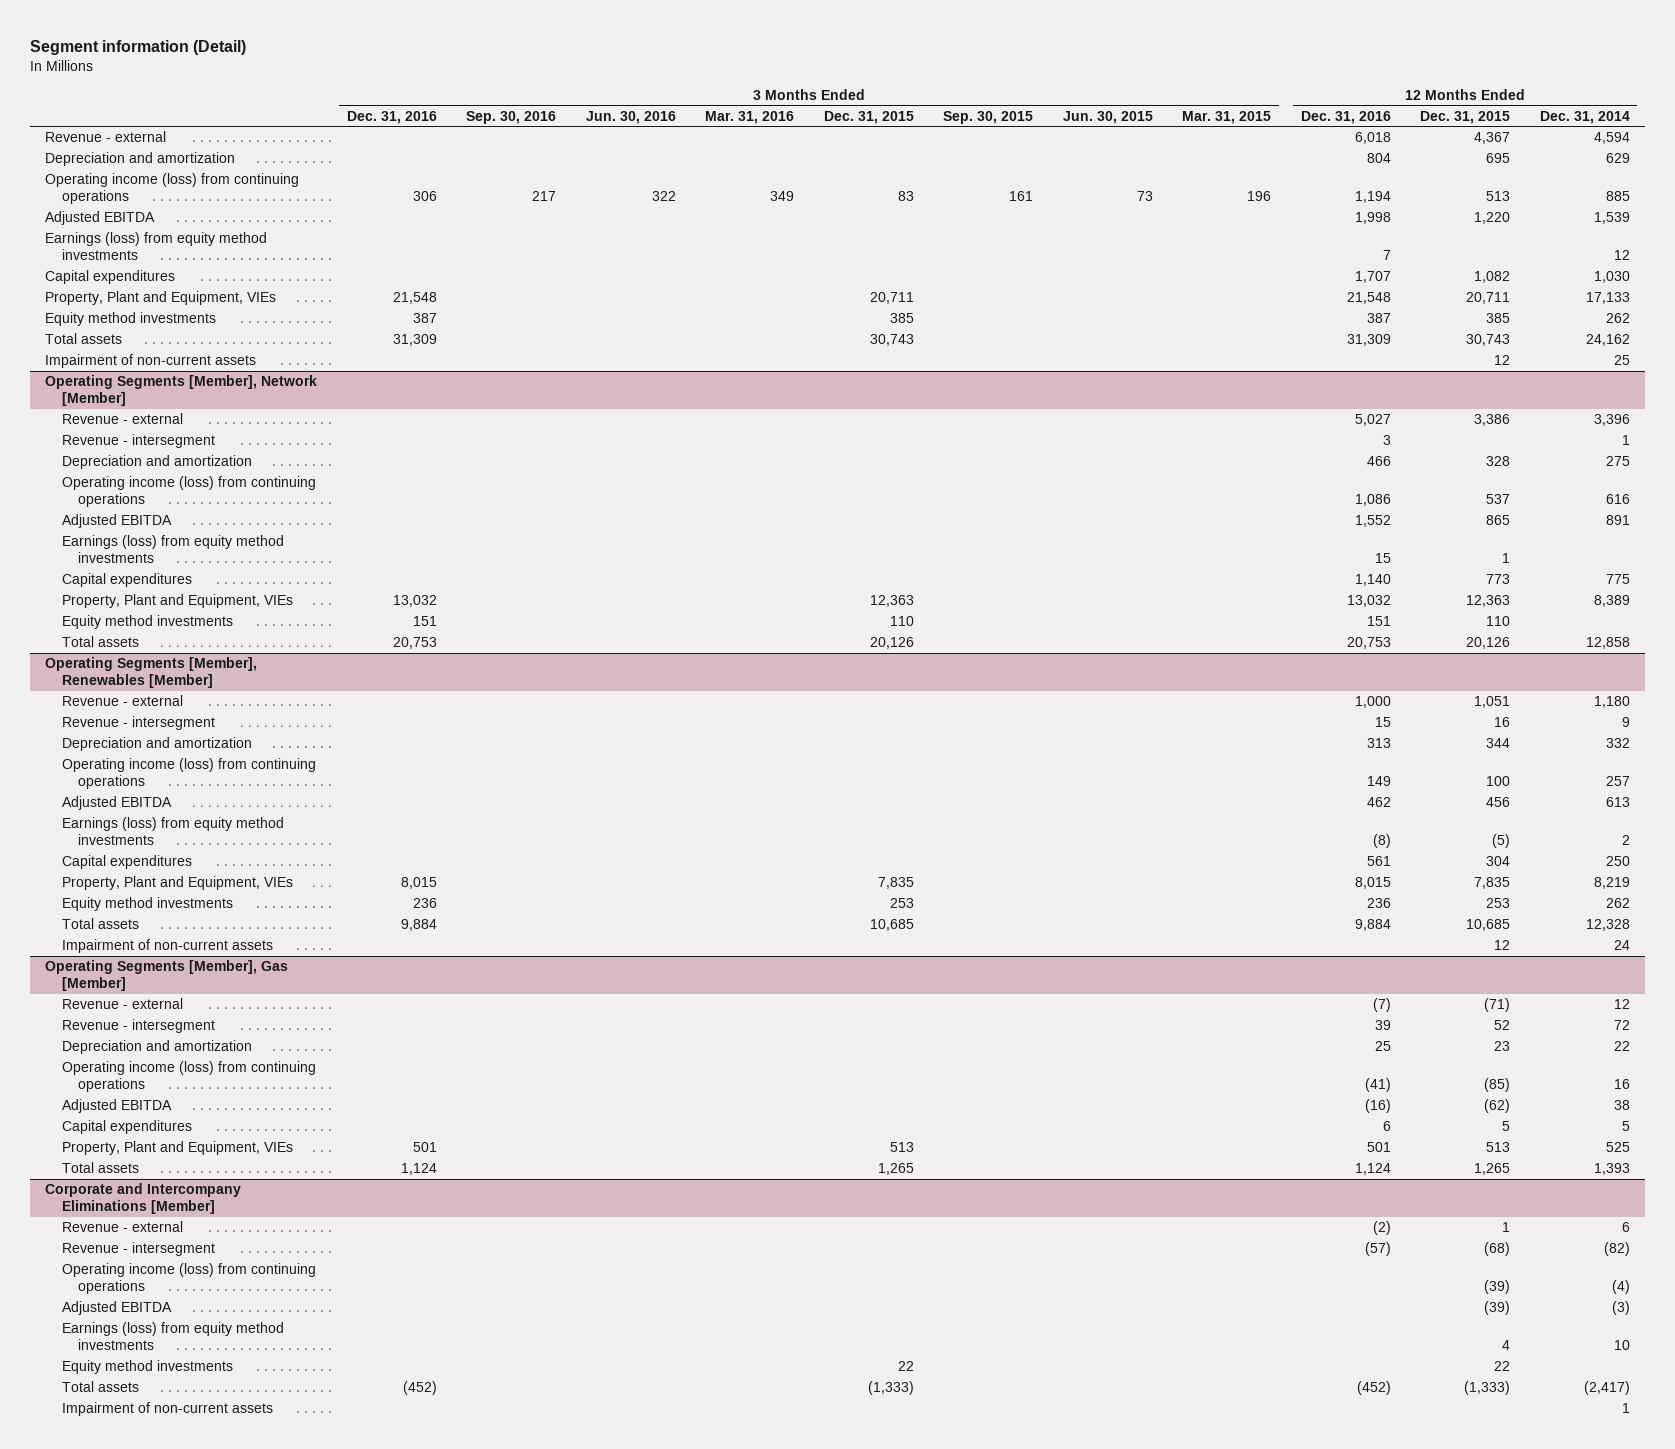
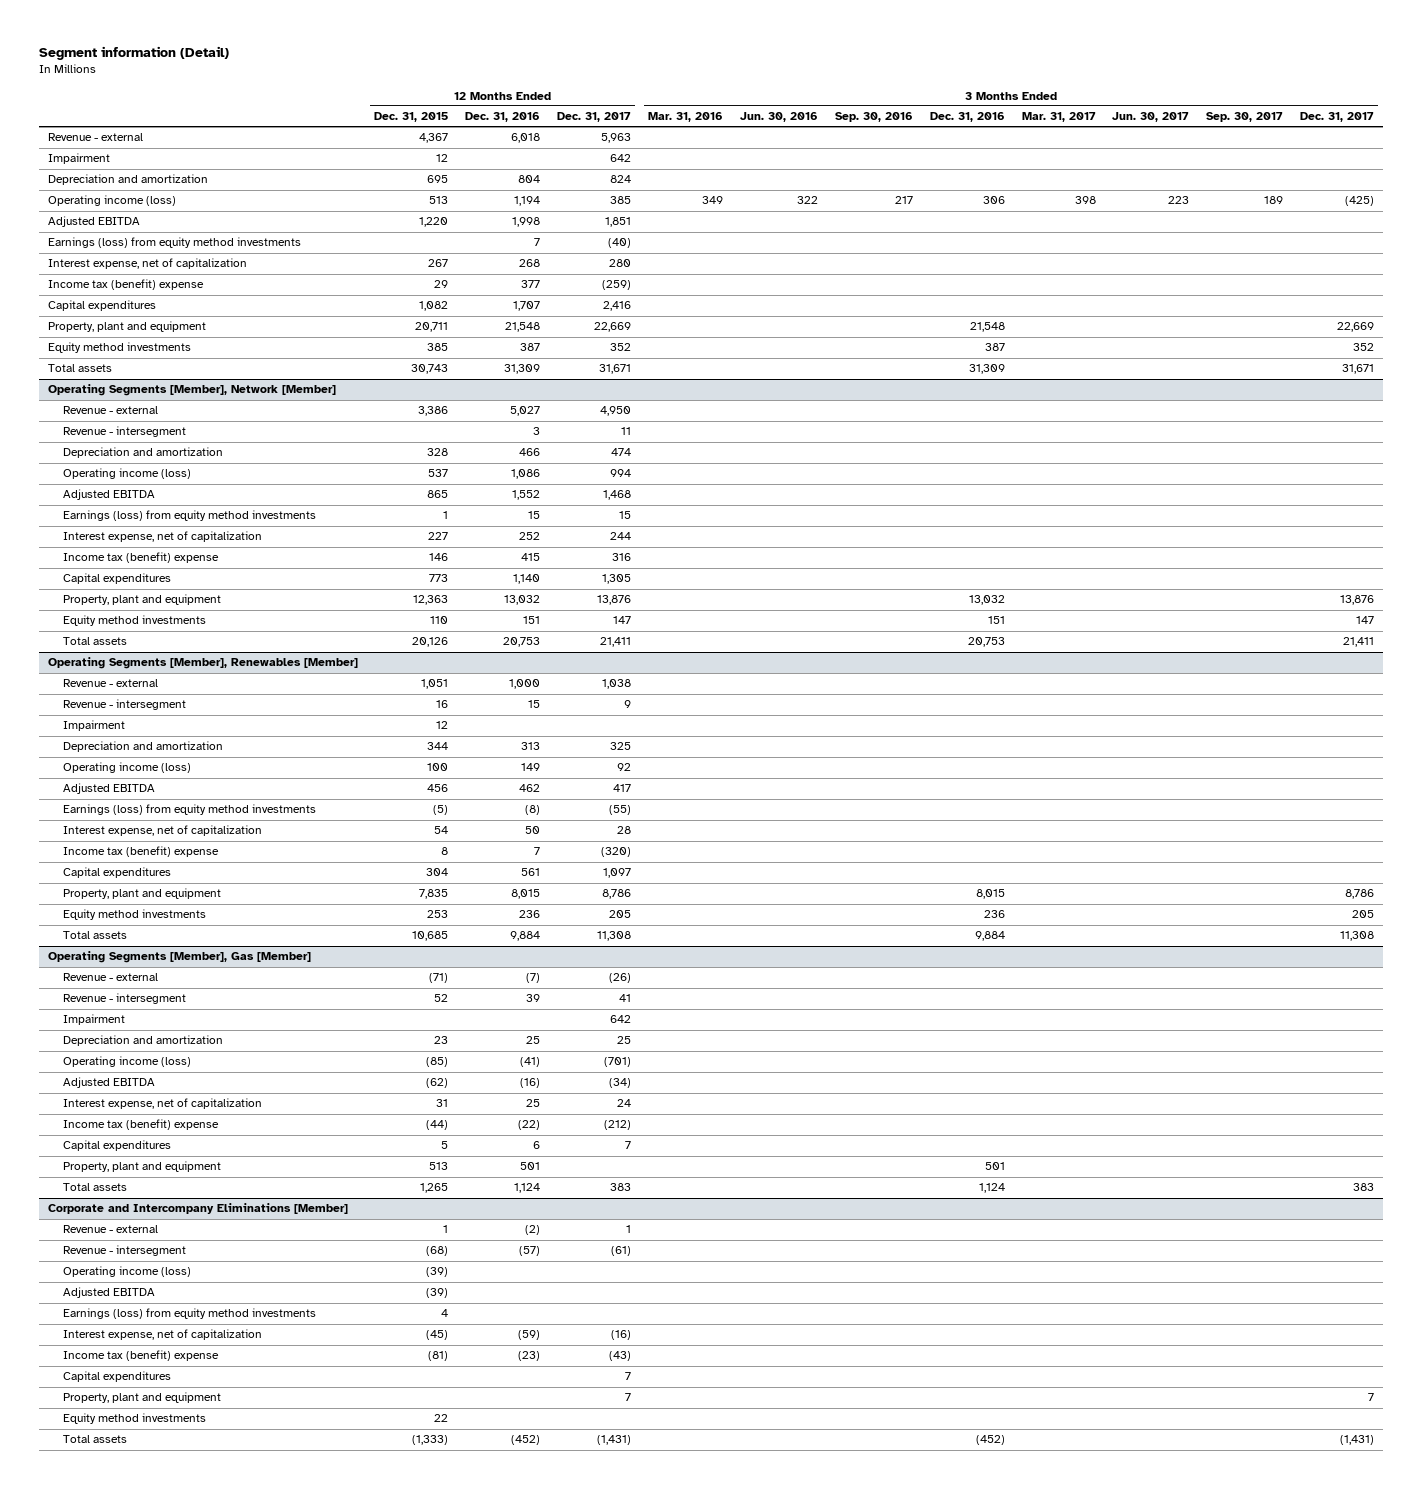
- | 3 Months Ended Dec. 31, 2016 | 3 Months Ended Sep. 30, 2016 | 3 Months Ended Jun. 30, 2016 | 3 Months Ended Mar. 31, 2016 | 3 Months Ended Dec. 31, 2015 | 3 Months Ended Sep. 30, 2015 | 3 Months Ended Jun. 30, 2015 | 3 Months Ended Mar. 31, 2015 | 12 Months Ended Dec. 31, 2016 | 12 Months Ended Dec. 31, 2015 | 12 Months Ended Dec. 31, 2014
+ | 12 Months Ended Dec. 31, 2015 | 12 Months Ended Dec. 31, 2016 | 12 Months Ended Dec. 31, 2017 | 3 Months Ended Mar. 31, 2016 | 3 Months Ended Jun. 30, 2016 | 3 Months Ended Sep. 30, 2016 | 3 Months Ended Dec. 31, 2016 | 3 Months Ended Mar. 31, 2017 | 3 Months Ended Jun. 30, 2017 | 3 Months Ended Sep. 30, 2017 | 3 Months Ended Dec. 31, 2017
+ Impairment | 12 | | 642 | | | | | | | |
- Operating income (loss) from continuing operations | 306 | 217 | 322 | 349 | 83 | 161 | 73 | 196 | 1,194 | 513 | 885
+ Operating income (loss) | 513 | 1,194 | 385 | 349 | 322 | 217 | 306 | 398 | 223 | 189 | (425)
+ Interest expense, net of capitalization | 267 | 268 | 280 | | | | | | | |
+ Income tax (benefit) expense | 29 | 377 | (259) | | | | | | | |
- Property, Plant and Equipment, VIEs | 21,548 | | | | 20,711 | | | | 21,548 | 20,711 | 17,133
+ Property, plant and equipment | 20,711 | 21,548 | 22,669 | | | | 21,548 | | | | 22,669
- Impairment of non-current assets | | | | | | | | | | 12 | 25
@ Operating Segments [Member], Network [Member]
- Operating income (loss) from continuing operations | | | | | | | | | 1,086 | 537 | 616
+ Operating income (loss) | 537 | 1,086 | 994 | | | | | | | |
+ Interest expense, net of capitalization | 227 | 252 | 244 | | | | | | | |
+ Income tax (benefit) expense | 146 | 415 | 316 | | | | | | | |
- Property, Plant and Equipment, VIEs | 13,032 | | | | 12,363 | | | | 13,032 | 12,363 | 8,389
+ Property, plant and equipment | 12,363 | 13,032 | 13,876 | | | | 13,032 | | | | 13,876
@ Operating Segments [Member], Renewables [Member]
+ Impairment | 12 | | | | | | | | | |
- Operating income (loss) from continuing operations | | | | | | | | | 149 | 100 | 257
+ Operating income (loss) | 100 | 149 | 92 | | | | | | | |
+ Interest expense, net of capitalization | 54 | 50 | 28 | | | | | | | |
+ Income tax (benefit) expense | 8 | 7 | (320) | | | | | | | |
- Property, Plant and Equipment, VIEs | 8,015 | | | | 7,835 | | | | 8,015 | 7,835 | 8,219
+ Property, plant and equipment | 7,835 | 8,015 | 8,786 | | | | 8,015 | | | | 8,786
- Impairment of non-current assets | | | | | | | | | | 12 | 24
@ Operating Segments [Member], Gas [Member]
+ Impairment | | | 642 | | | | | | | |
- Operating income (loss) from continuing operations | | | | | | | | | (41) | (85) | 16
+ Operating income (loss) | (85) | (41) | (701) | | | | | | | |
+ Interest expense, net of capitalization | 31 | 25 | 24 | | | | | | | |
+ Income tax (benefit) expense | (44) | (22) | (212) | | | | | | | |
- Property, Plant and Equipment, VIEs | 501 | | | | 513 | | | | 501 | 513 | 525
+ Property, plant and equipment | 513 | 501 | | | | | 501 | | | |
@ Corporate and Intercompany Eliminations [Member]
- Operating income (loss) from continuing operations | | | | | | | | | | (39) | (4)
+ Operating income (loss) | (39) | | | | | | | | | |
+ Interest expense, net of capitalization | (45) | (59) | (16) | | | | | | | |
+ Income tax (benefit) expense | (81) | (23) | (43) | | | | | | | |
+ Capital expenditures | | | 7 | | | | | | | |
+ Property, plant and equipment | | | 7 | | | | | | | | 7
- Impairment of non-current assets | | | | | | | | | | | 1

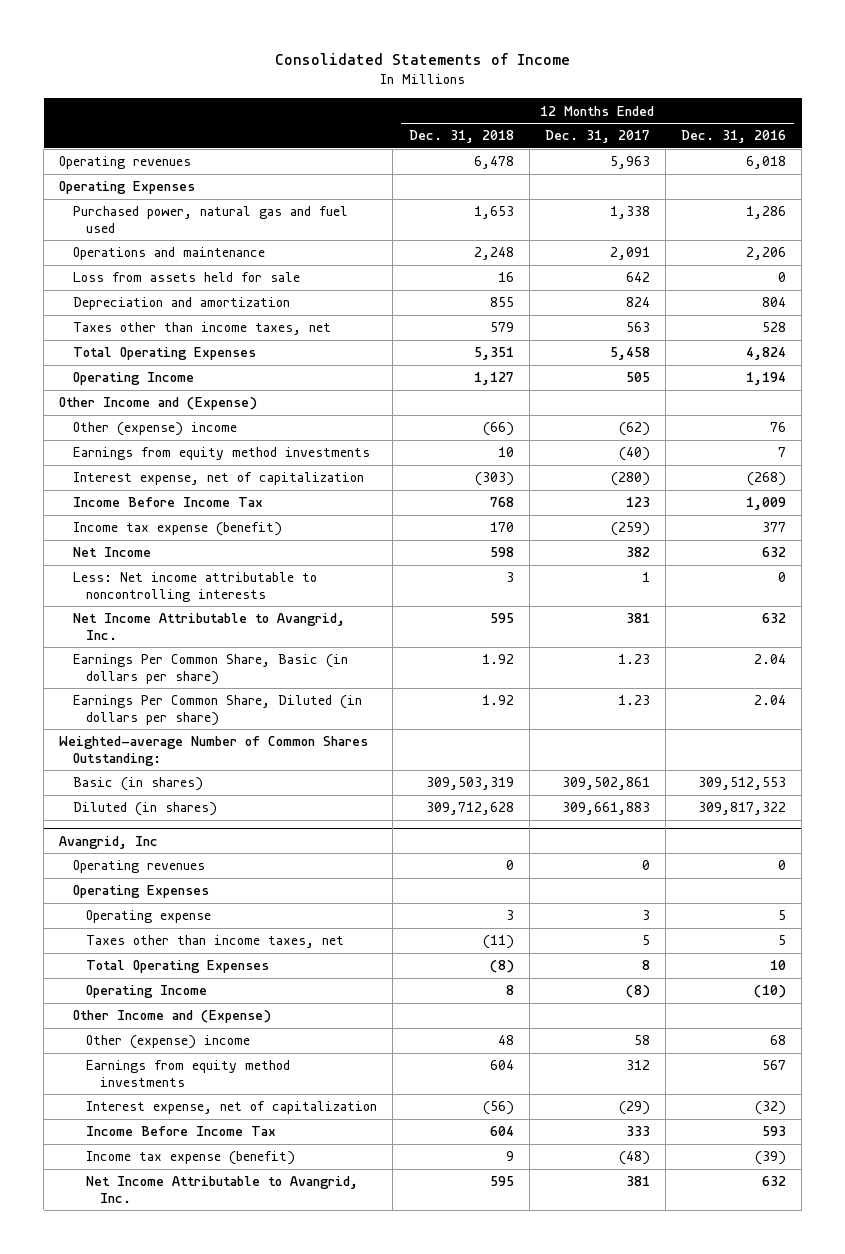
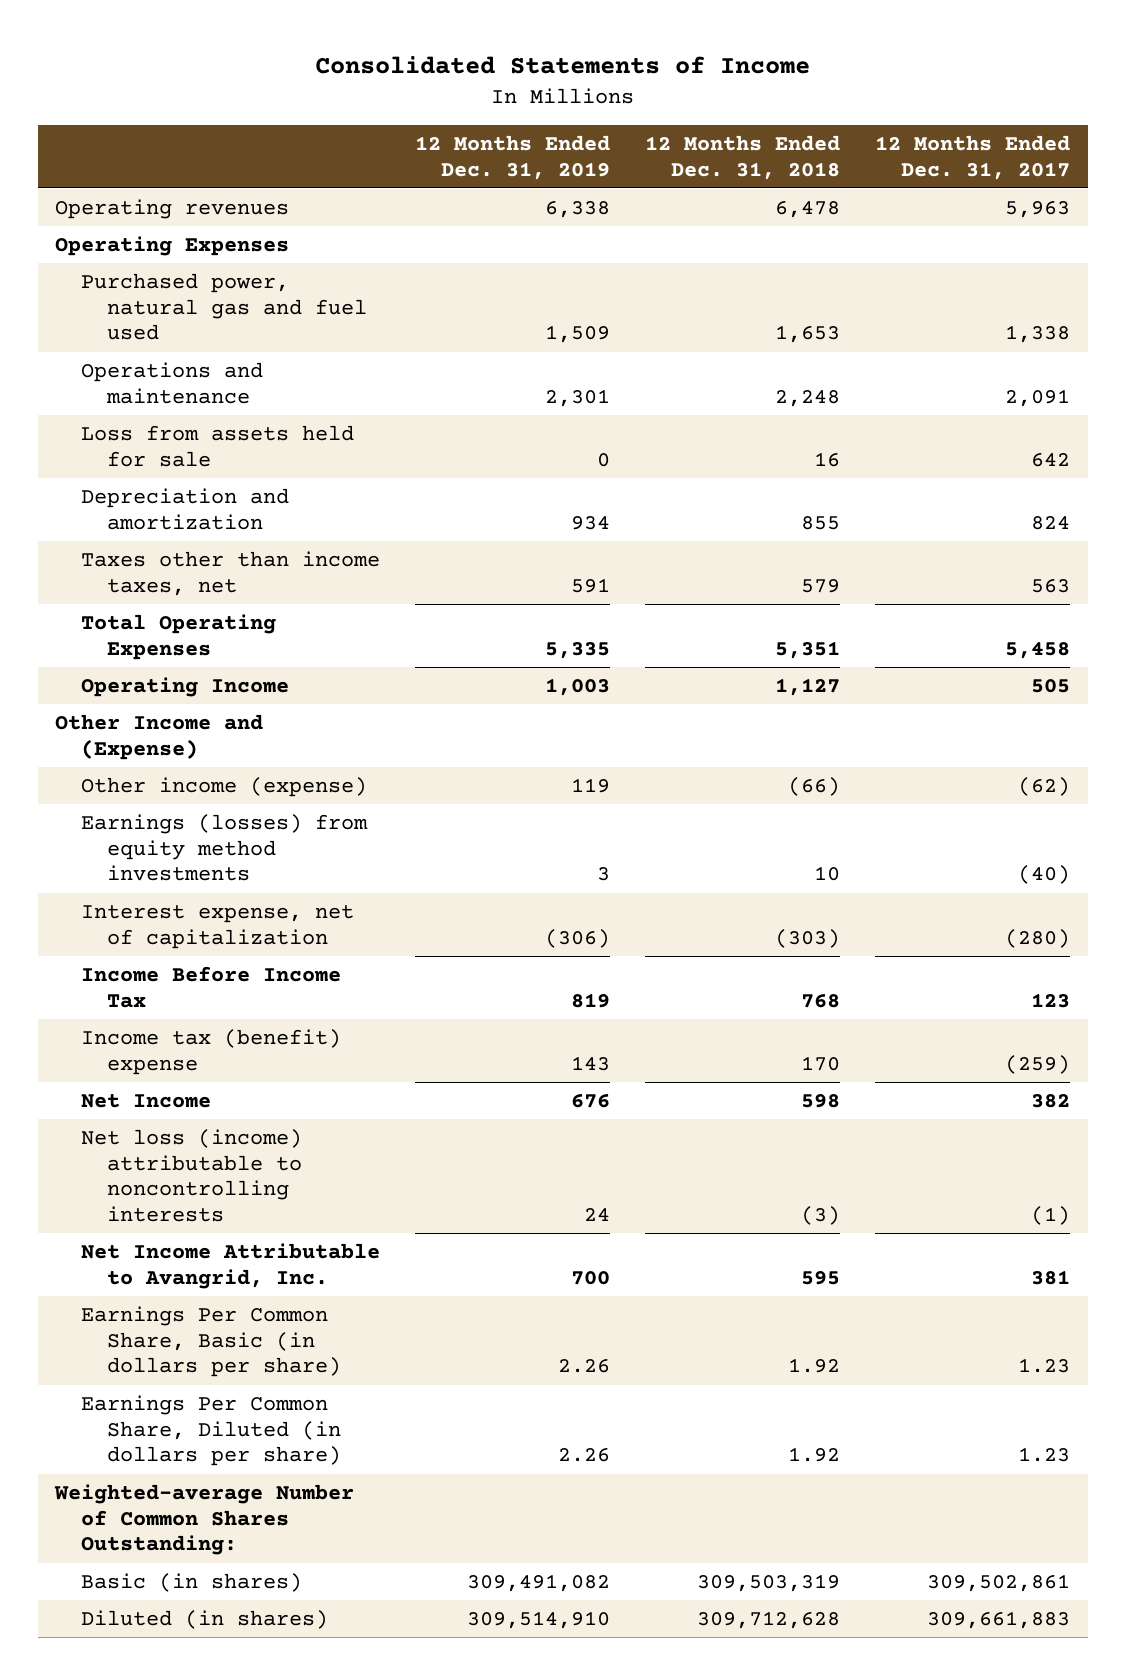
- | 12 Months Ended Dec. 31, 2018 | 12 Months Ended Dec. 31, 2017 | 12 Months Ended Dec. 31, 2016
+ | 12 Months Ended Dec. 31, 2019 | 12 Months Ended Dec. 31, 2018 | 12 Months Ended Dec. 31, 2017
- Other (expense) income | (66) | (62) | 76
- Earnings from equity method investments | 10 | (40) | 7
+ Other income (expense) | 119 | (66) | (62)
+ Earnings (losses) from equity method investments | 3 | 10 | (40)
- Income tax expense (benefit) | 170 | (259) | 377
+ Income tax (benefit) expense | 143 | 170 | (259)
- Less: Net income attributable to noncontrolling interests | 3 | 1 | 0
+ Net loss (income) attributable to noncontrolling interests | 24 | (3) | (1)
- Avangrid, Inc
- Operating revenues | 0 | 0 | 0
- Operating Expenses
- Operating expense | 3 | 3 | 5
- Taxes other than income taxes, net | (11) | 5 | 5
- Total Operating Expenses | (8) | 8 | 10
- Operating Income | 8 | (8) | (10)
- Other Income and (Expense)
- Other (expense) income | 48 | 58 | 68
- Earnings from equity method investments | 604 | 312 | 567
- Interest expense, net of capitalization | (56) | (29) | (32)
- Income Before Income Tax | 604 | 333 | 593
- Income tax expense (benefit) | 9 | (48) | (39)
- Net Income Attributable to Avangrid, Inc. | 595 | 381 | 632

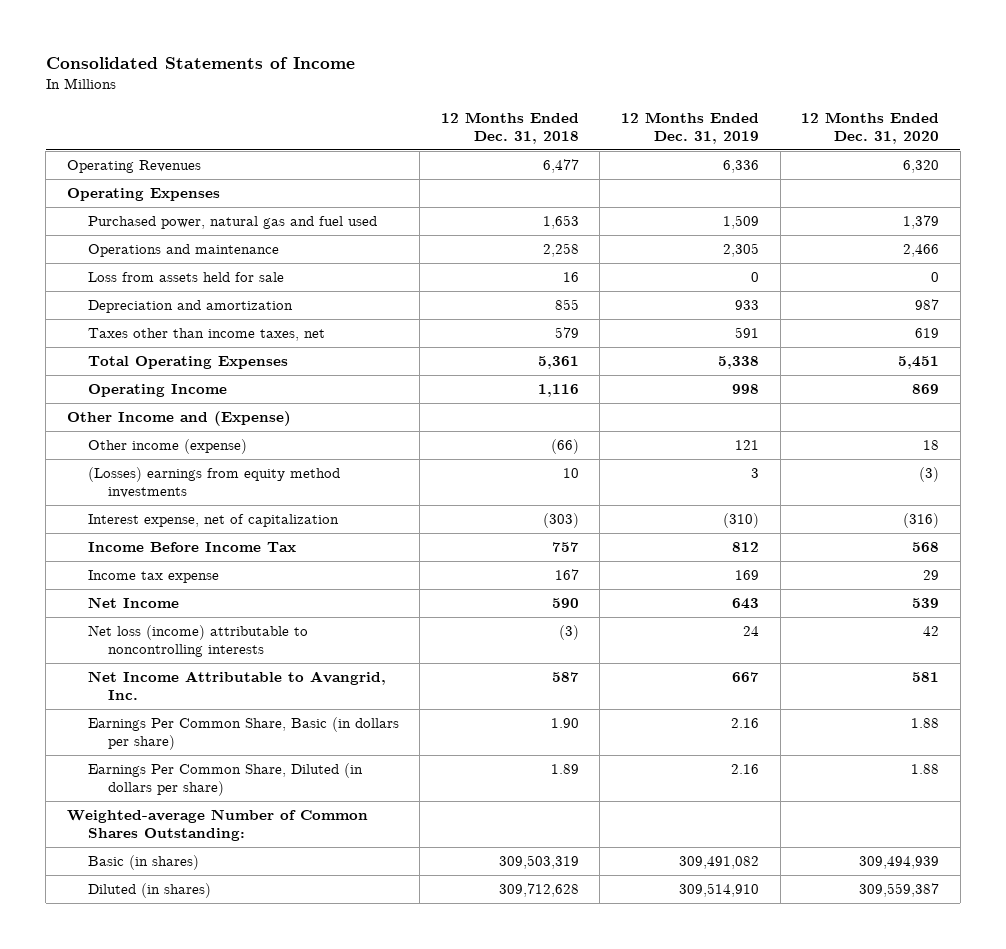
- | 12 Months Ended Dec. 31, 2019 | 12 Months Ended Dec. 31, 2018 | 12 Months Ended Dec. 31, 2017
+ | 12 Months Ended Dec. 31, 2018 | 12 Months Ended Dec. 31, 2019 | 12 Months Ended Dec. 31, 2020
- Operating revenues | 6,338 | 6,478 | 5,963
+ Operating Revenues | 6,477 | 6,336 | 6,320
- Operations and maintenance | 2,301 | 2,248 | 2,091
+ Operations and maintenance | 2,258 | 2,305 | 2,466
- Depreciation and amortization | 934 | 855 | 824
+ Depreciation and amortization | 855 | 933 | 987
- Total Operating Expenses | 5,335 | 5,351 | 5,458
- Operating Income | 1,003 | 1,127 | 505
+ Total Operating Expenses | 5,361 | 5,338 | 5,451
+ Operating Income | 1,116 | 998 | 869
- Other income (expense) | 119 | (66) | (62)
- Earnings (losses) from equity method investments | 3 | 10 | (40)
- Interest expense, net of capitalization | (306) | (303) | (280)
- Income Before Income Tax | 819 | 768 | 123
- Income tax (benefit) expense | 143 | 170 | (259)
- Net Income | 676 | 598 | 382
+ Other income (expense) | (66) | 121 | 18
+ (Losses) earnings from equity method investments | 10 | 3 | (3)
+ Interest expense, net of capitalization | (303) | (310) | (316)
+ Income Before Income Tax | 757 | 812 | 568
+ Income tax expense | 167 | 169 | 29
+ Net Income | 590 | 643 | 539
- Net Income Attributable to Avangrid, Inc. | 700 | 595 | 381
- Earnings Per Common Share, Basic (in dollars per share) | 2.26 | 1.92 | 1.23
- Earnings Per Common Share, Diluted (in dollars per share) | 2.26 | 1.92 | 1.23
+ Net Income Attributable to Avangrid, Inc. | 587 | 667 | 581
+ Earnings Per Common Share, Basic (in dollars per share) | 1.90 | 2.16 | 1.88
+ Earnings Per Common Share, Diluted (in dollars per share) | 1.89 | 2.16 | 1.88

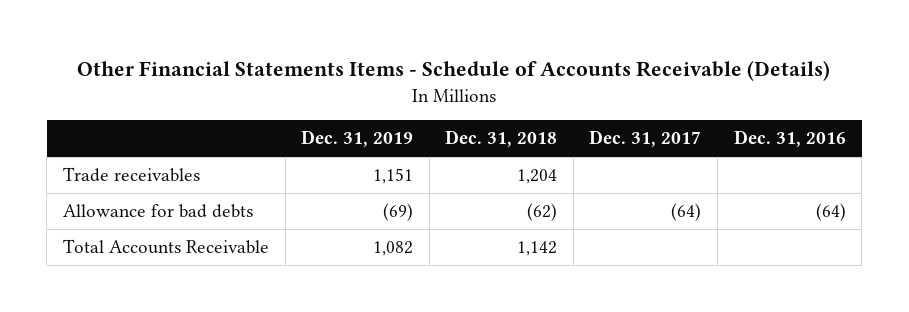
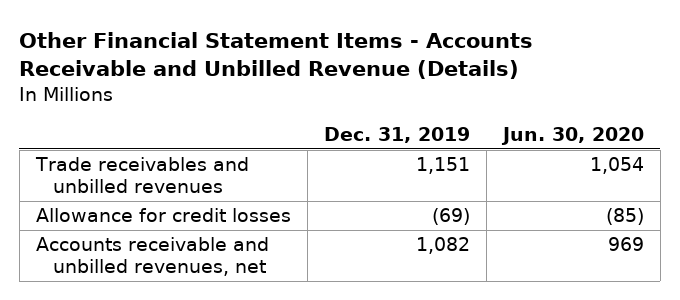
- Other Financial Statements Items - Schedule of Accounts Receivable (Details)
+ Other Financial Statement Items - Accounts Receivable and Unbilled Revenue (Details)
- | Dec. 31, 2019 | Dec. 31, 2018 | Dec. 31, 2017 | Dec. 31, 2016
+ | Dec. 31, 2019 | Jun. 30, 2020
- Trade receivables | 1,151 | 1,204 | |
- Allowance for bad debts | (69) | (62) | (64) | (64)
- Total Accounts Receivable | 1,082 | 1,142 | |
+ Trade receivables and unbilled revenues | 1,151 | 1,054
+ Allowance for credit losses | (69) | (85)
+ Accounts receivable and unbilled revenues, net | 1,082 | 969

